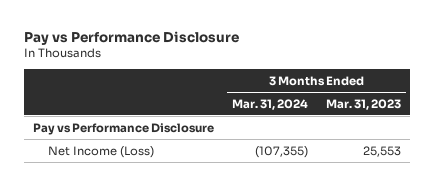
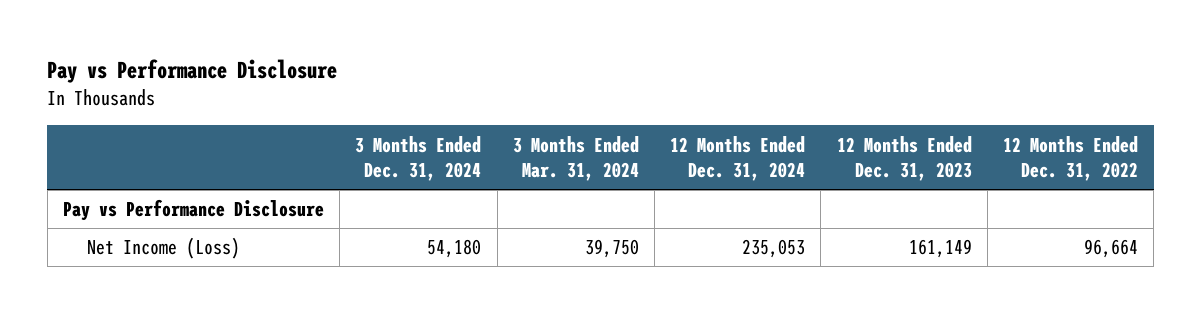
- | 3 Months Ended Mar. 31, 2024 | 3 Months Ended Mar. 31, 2023
+ | 3 Months Ended Dec. 31, 2024 | 3 Months Ended Mar. 31, 2024 | 12 Months Ended Dec. 31, 2024 | 12 Months Ended Dec. 31, 2023 | 12 Months Ended Dec. 31, 2022
- Net Income (Loss) | (107,355) | 25,553
+ Net Income (Loss) | 54,180 | 39,750 | 235,053 | 161,149 | 96,664

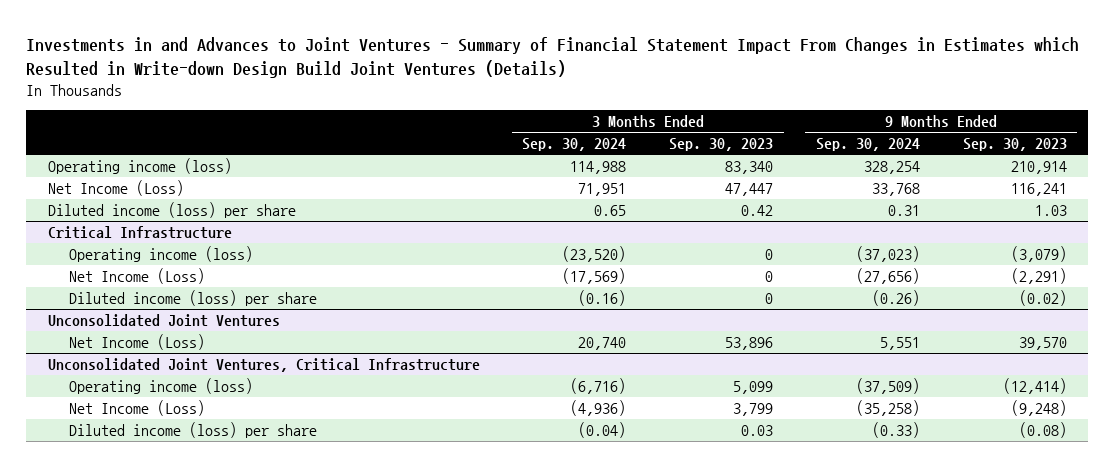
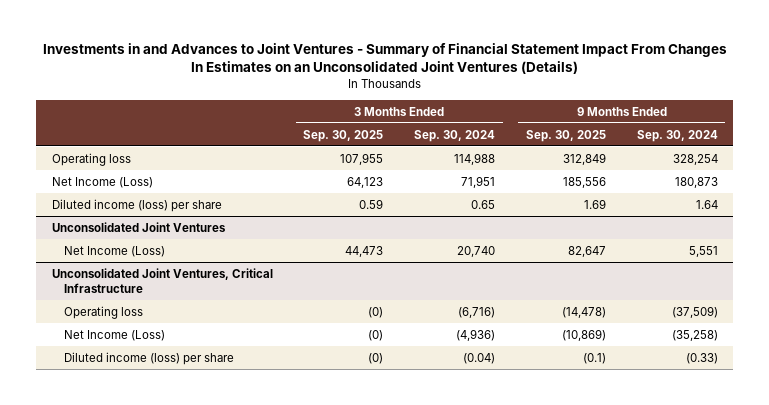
- Investments in and Advances to Joint Ventures - Summary of Financial Statement Impact From Changes in Estimates which Resulted in Write-down Design Build Joint Ventures (Details)
+ Investments in and Advances to Joint Ventures - Summary of Financial Statement Impact From Changes In Estimates on an Unconsolidated Joint Ventures (Details)
- | 3 Months Ended Sep. 30, 2024 | 3 Months Ended Sep. 30, 2023 | 9 Months Ended Sep. 30, 2024 | 9 Months Ended Sep. 30, 2023
+ | 3 Months Ended Sep. 30, 2025 | 3 Months Ended Sep. 30, 2024 | 9 Months Ended Sep. 30, 2025 | 9 Months Ended Sep. 30, 2024
- Operating income (loss) | 114,988 | 83,340 | 328,254 | 210,914
- Net Income (Loss) | 71,951 | 47,447 | 33,768 | 116,241
- Diluted income (loss) per share | 0.65 | 0.42 | 0.31 | 1.03
- Critical Infrastructure
- Operating income (loss) | (23,520) | 0 | (37,023) | (3,079)
- Net Income (Loss) | (17,569) | 0 | (27,656) | (2,291)
- Diluted income (loss) per share | (0.16) | 0 | (0.26) | (0.02)
+ Operating loss | 107,955 | 114,988 | 312,849 | 328,254
+ Net Income (Loss) | 64,123 | 71,951 | 185,556 | 180,873
+ Diluted income (loss) per share | 0.59 | 0.65 | 1.69 | 1.64
@ Unconsolidated Joint Ventures, Critical Infrastructure
- Operating income (loss) | (6,716) | 5,099 | (37,509) | (12,414)
+ Operating loss | (0) | (6,716) | (14,478) | (37,509)

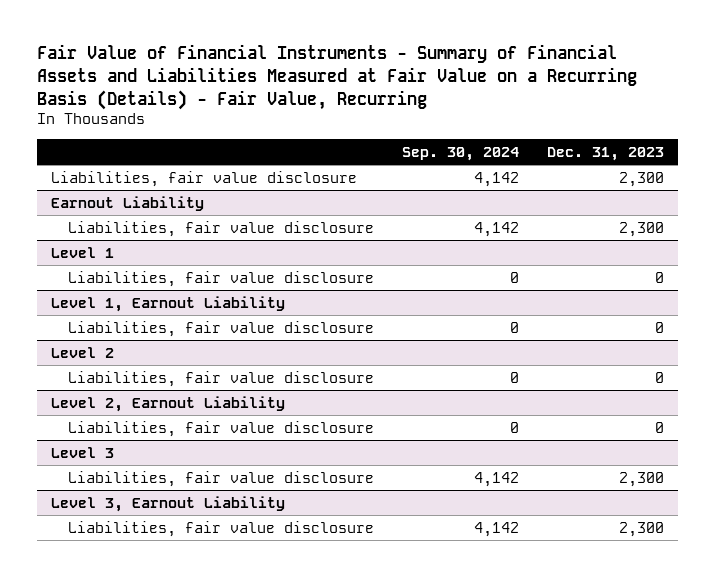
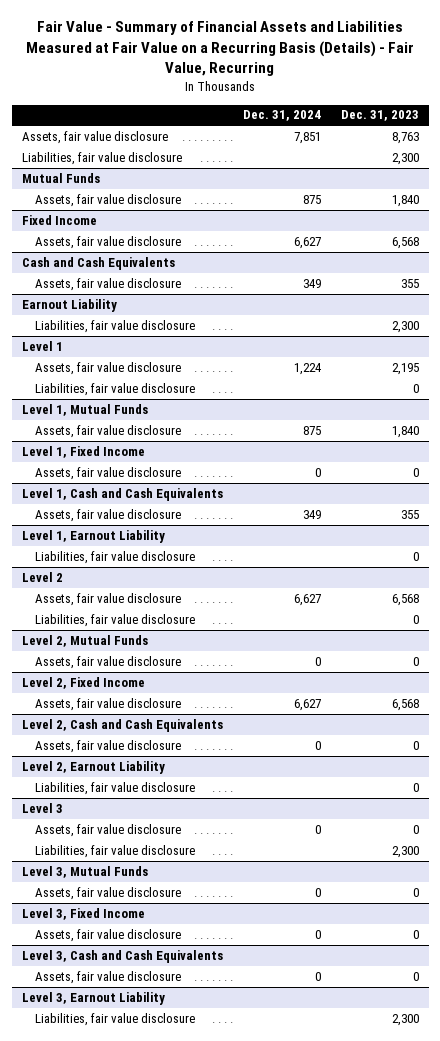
- Fair Value of Financial Instruments - Summary of Financial Assets and Liabilities Measured at Fair Value on a Recurring Basis (Details) - Fair Value, Recurring
+ Fair Value - Summary of Financial Assets and Liabilities Measured at Fair Value on a Recurring Basis (Details) - Fair Value, Recurring
- | Sep. 30, 2024 | Dec. 31, 2023
+ | Dec. 31, 2024 | Dec. 31, 2023
+ Assets, fair value disclosure | 7,851 | 8,763
+ Mutual Funds
+ Assets, fair value disclosure | 875 | 1,840
+ Fixed Income
+ Assets, fair value disclosure | 6,627 | 6,568
+ Cash and Cash Equivalents
+ Assets, fair value disclosure | 349 | 355
@ Level 1
+ Assets, fair value disclosure | 1,224 | 2,195
+ Level 1, Mutual Funds
+ Assets, fair value disclosure | 875 | 1,840
+ Level 1, Fixed Income
+ Assets, fair value disclosure | 0 | 0
+ Level 1, Cash and Cash Equivalents
+ Assets, fair value disclosure | 349 | 355
@ Level 2
+ Assets, fair value disclosure | 6,627 | 6,568
+ Level 2, Mutual Funds
+ Assets, fair value disclosure | 0 | 0
+ Level 2, Fixed Income
+ Assets, fair value disclosure | 6,627 | 6,568
+ Level 2, Cash and Cash Equivalents
+ Assets, fair value disclosure | 0 | 0
@ Level 3
+ Assets, fair value disclosure | 0 | 0
+ Level 3, Mutual Funds
+ Assets, fair value disclosure | 0 | 0
+ Level 3, Fixed Income
+ Assets, fair value disclosure | 0 | 0
+ Level 3, Cash and Cash Equivalents
+ Assets, fair value disclosure | 0 | 0

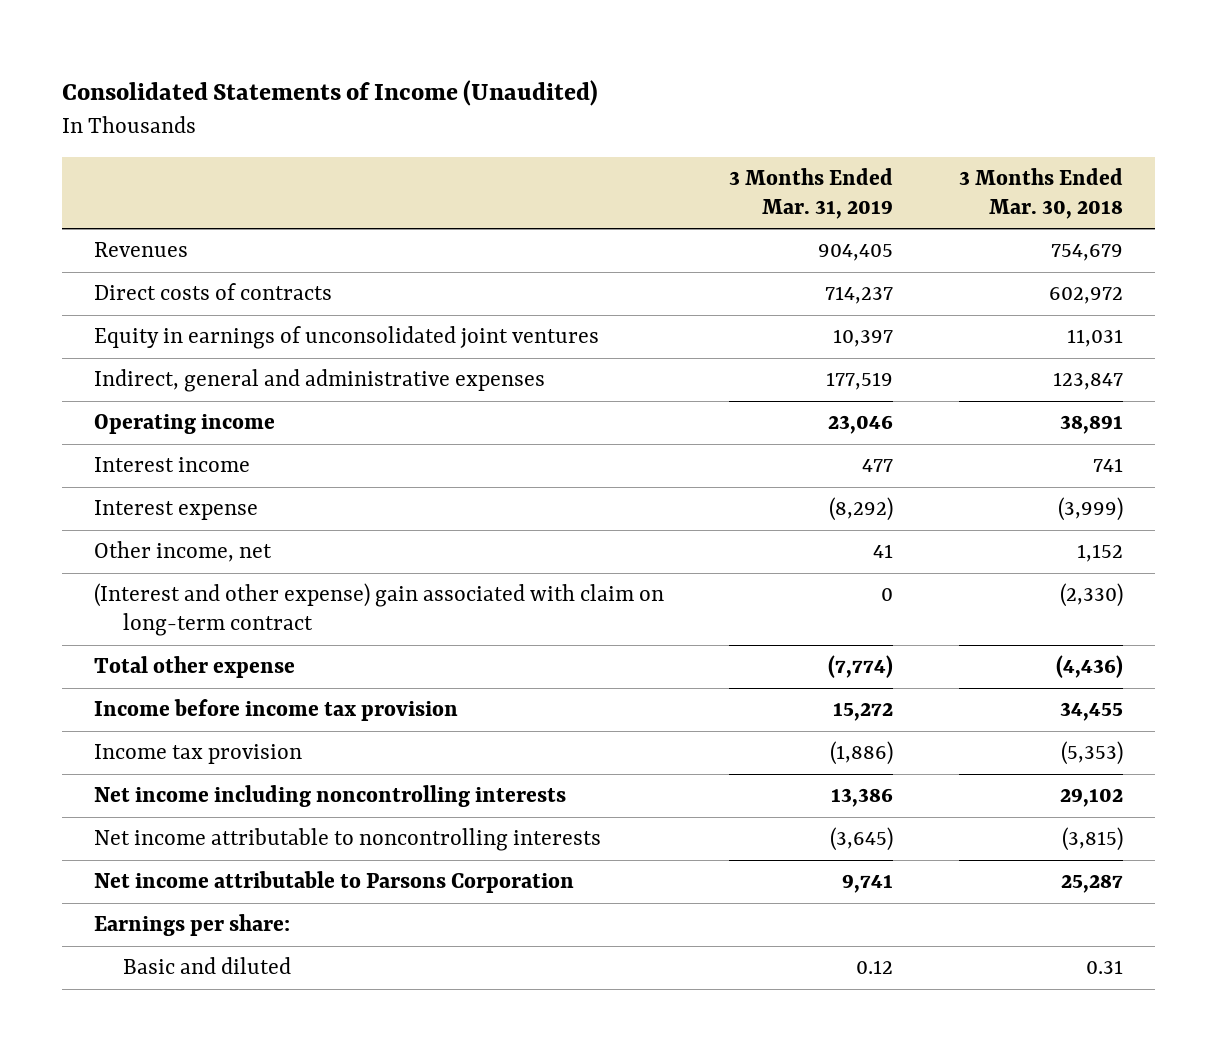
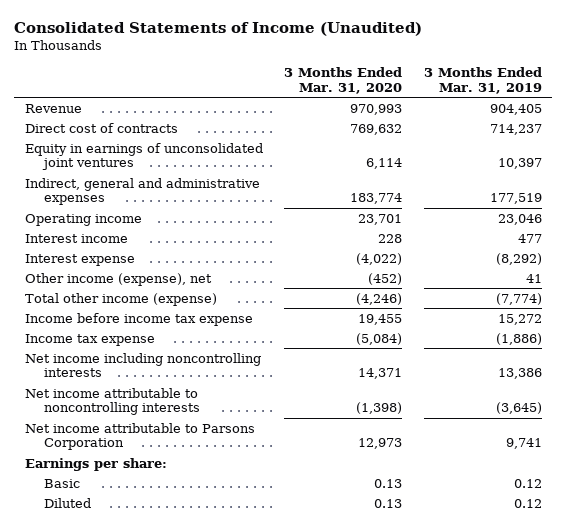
- | 3 Months Ended Mar. 31, 2019 | 3 Months Ended Mar. 30, 2018
+ | 3 Months Ended Mar. 31, 2020 | 3 Months Ended Mar. 31, 2019
- Revenues | 904,405 | 754,679
- Direct costs of contracts | 714,237 | 602,972
+ Revenue | 970,993 | 904,405
+ Direct cost of contracts | 769,632 | 714,237
- Other income, net | 41 | 1,152
- (Interest and other expense) gain associated with claim on long-term contract | 0 | (2,330)
- Total other expense | (7,774) | (4,436)
- Income before income tax provision | 15,272 | 34,455
- Income tax provision | (1,886) | (5,353)
+ Other income (expense), net | (452) | 41
+ Total other income (expense) | (4,246) | (7,774)
+ Income before income tax expense | 19,455 | 15,272
+ Income tax expense | (5,084) | (1,886)
- Basic and diluted | 0.12 | 0.31
+ Basic | 0.13 | 0.12
+ Diluted | 0.13 | 0.12

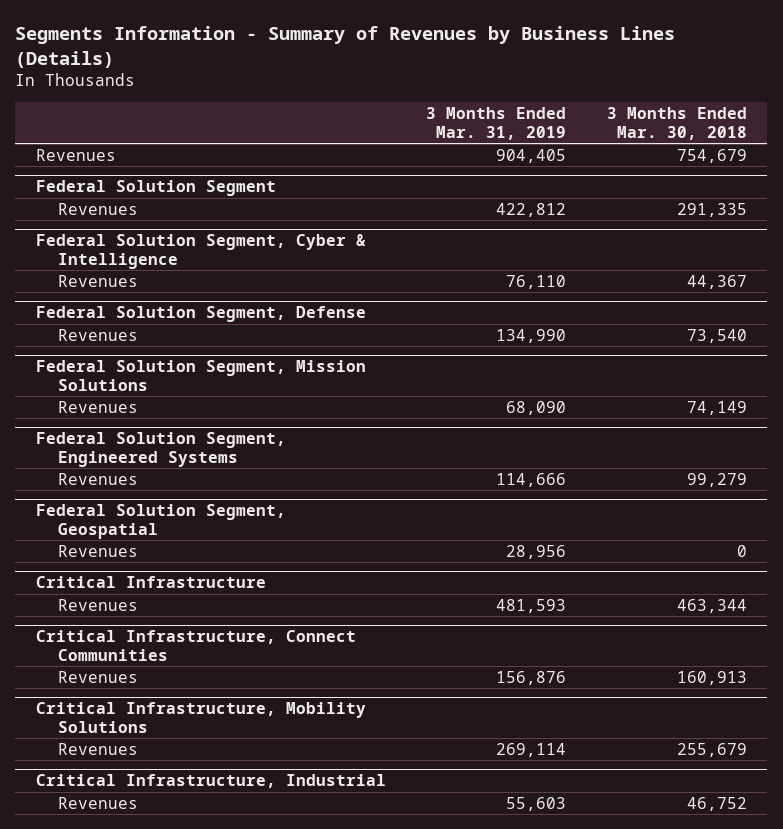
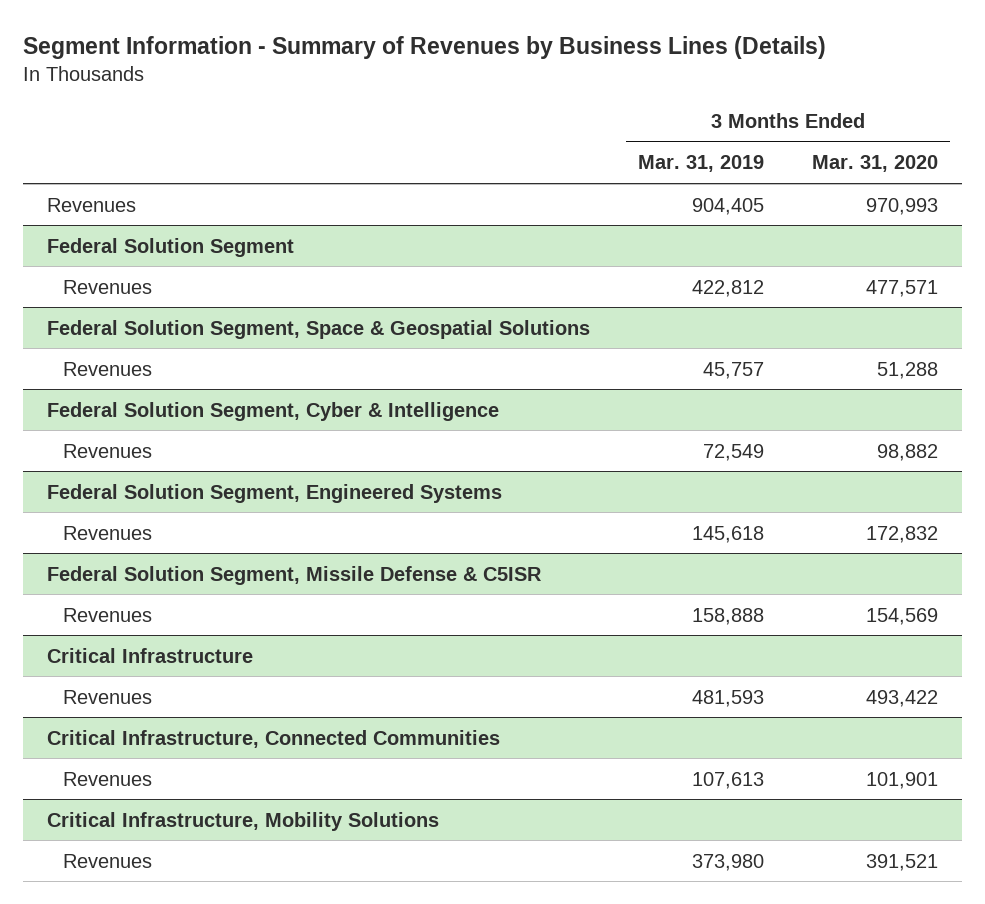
- Segments Information - Summary of Revenues by Business Lines (Details)
+ Segment Information - Summary of Revenues by Business Lines (Details)
- | 3 Months Ended Mar. 31, 2019 | 3 Months Ended Mar. 30, 2018
+ | 3 Months Ended Mar. 31, 2019 | 3 Months Ended Mar. 31, 2020
+ Federal Solution Segment, Space & Geospatial Solutions
+ Revenues | 45,757 | 51,288
@ Federal Solution Segment, Cyber & Intelligence
- Revenues | 76,110 | 44,367
- Federal Solution Segment, Defense
- Revenues | 134,990 | 73,540
- Federal Solution Segment, Mission Solutions
- Revenues | 68,090 | 74,149
@ Federal Solution Segment, Cyber & Intelligence
+ Revenues | 72,549 | 98,882
@ Federal Solution Segment, Engineered Systems
- Revenues | 114,666 | 99,279
- Federal Solution Segment, Geospatial
- Revenues | 28,956 | 0
@ Federal Solution Segment, Engineered Systems
+ Revenues | 145,618 | 172,832
+ Federal Solution Segment, Missile Defense & C5ISR
+ Revenues | 158,888 | 154,569
- Critical Infrastructure, Connect Communities
- Revenues | 156,876 | 160,913
+ Critical Infrastructure, Connected Communities
+ Revenues | 107,613 | 101,901
@ Critical Infrastructure, Mobility Solutions
- Revenues | 269,114 | 255,679
- Critical Infrastructure, Industrial
- Revenues | 55,603 | 46,752
@ Critical Infrastructure, Mobility Solutions
+ Revenues | 373,980 | 391,521

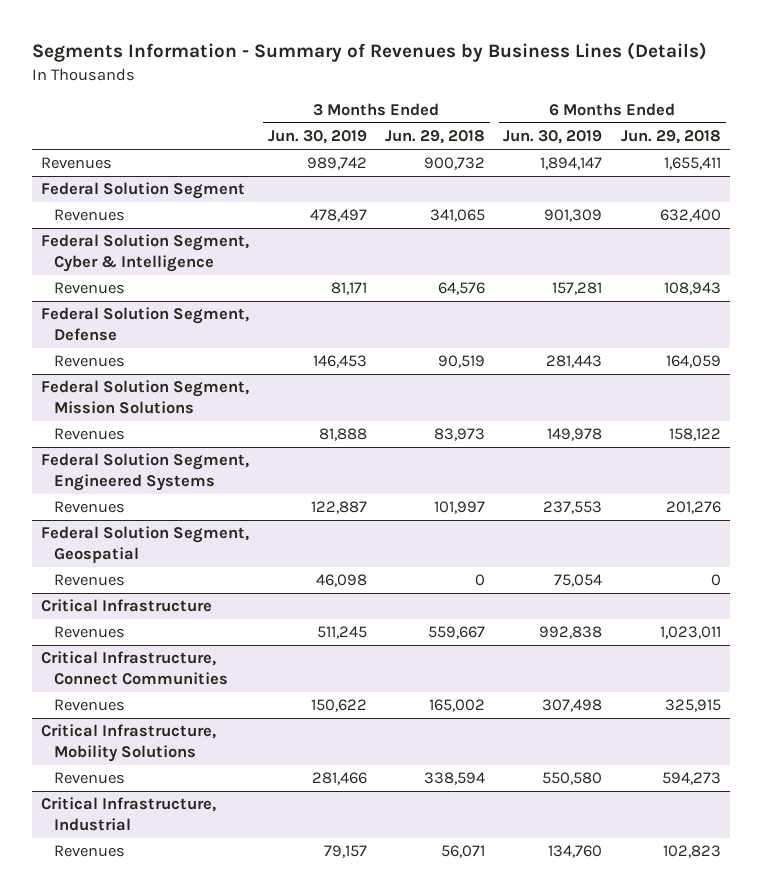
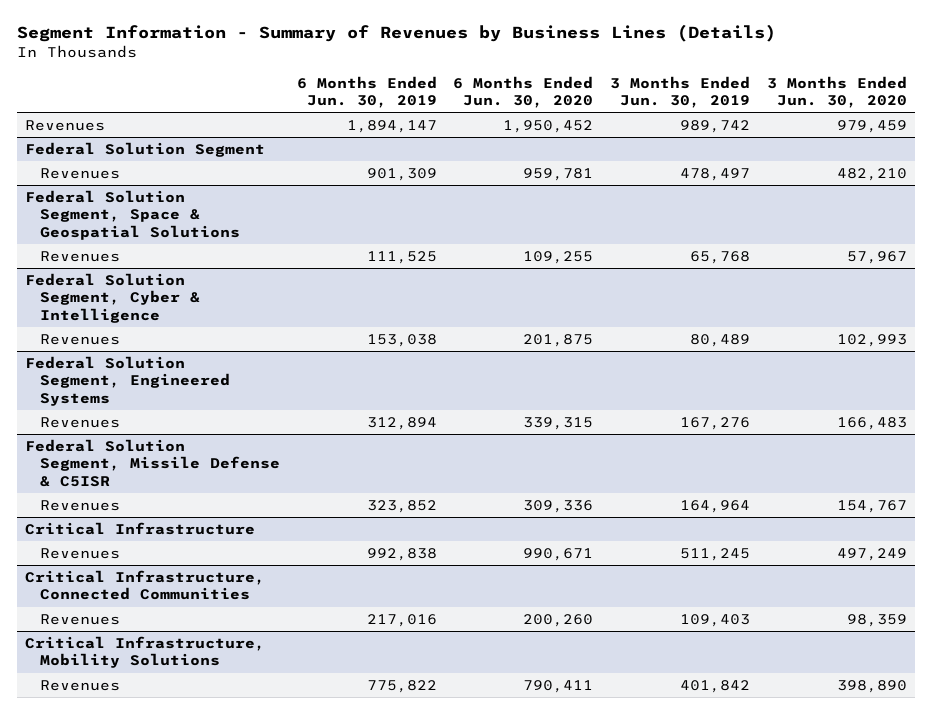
- Segments Information - Summary of Revenues by Business Lines (Details)
+ Segment Information - Summary of Revenues by Business Lines (Details)
- | 3 Months Ended Jun. 30, 2019 | 3 Months Ended Jun. 29, 2018 | 6 Months Ended Jun. 30, 2019 | 6 Months Ended Jun. 29, 2018
+ | 6 Months Ended Jun. 30, 2019 | 6 Months Ended Jun. 30, 2020 | 3 Months Ended Jun. 30, 2019 | 3 Months Ended Jun. 30, 2020
+ Federal Solution Segment, Space & Geospatial Solutions
+ Revenues | 111,525 | 109,255 | 65,768 | 57,967
@ Federal Solution Segment, Cyber & Intelligence
- Revenues | 81,171 | 64,576 | 157,281 | 108,943
- Federal Solution Segment, Defense
- Revenues | 146,453 | 90,519 | 281,443 | 164,059
- Federal Solution Segment, Mission Solutions
- Revenues | 81,888 | 83,973 | 149,978 | 158,122
@ Federal Solution Segment, Cyber & Intelligence
+ Revenues | 153,038 | 201,875 | 80,489 | 102,993
@ Federal Solution Segment, Engineered Systems
- Revenues | 122,887 | 101,997 | 237,553 | 201,276
- Federal Solution Segment, Geospatial
- Revenues | 46,098 | 0 | 75,054 | 0
@ Federal Solution Segment, Engineered Systems
+ Revenues | 312,894 | 339,315 | 167,276 | 166,483
+ Federal Solution Segment, Missile Defense & C5ISR
+ Revenues | 323,852 | 309,336 | 164,964 | 154,767
- Critical Infrastructure, Connect Communities
- Revenues | 150,622 | 165,002 | 307,498 | 325,915
+ Critical Infrastructure, Connected Communities
+ Revenues | 217,016 | 200,260 | 109,403 | 98,359
@ Critical Infrastructure, Mobility Solutions
- Revenues | 281,466 | 338,594 | 550,580 | 594,273
- Critical Infrastructure, Industrial
- Revenues | 79,157 | 56,071 | 134,760 | 102,823
@ Critical Infrastructure, Mobility Solutions
+ Revenues | 775,822 | 790,411 | 401,842 | 398,890

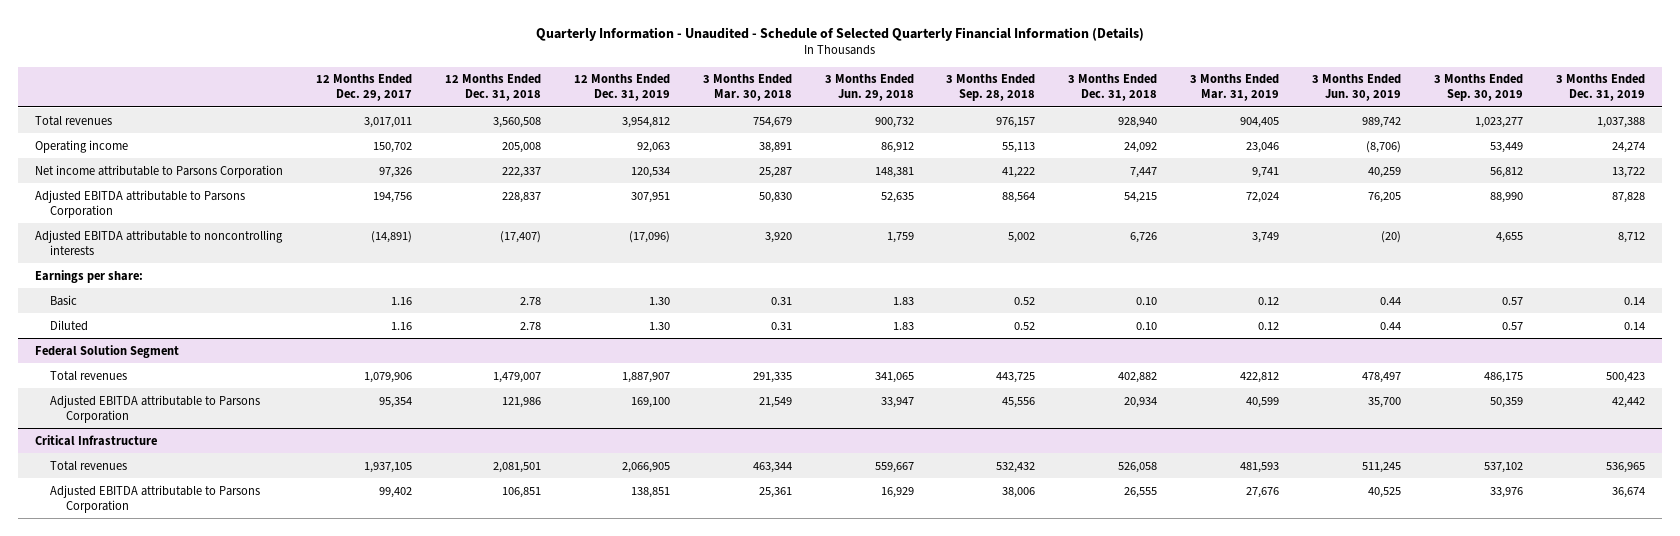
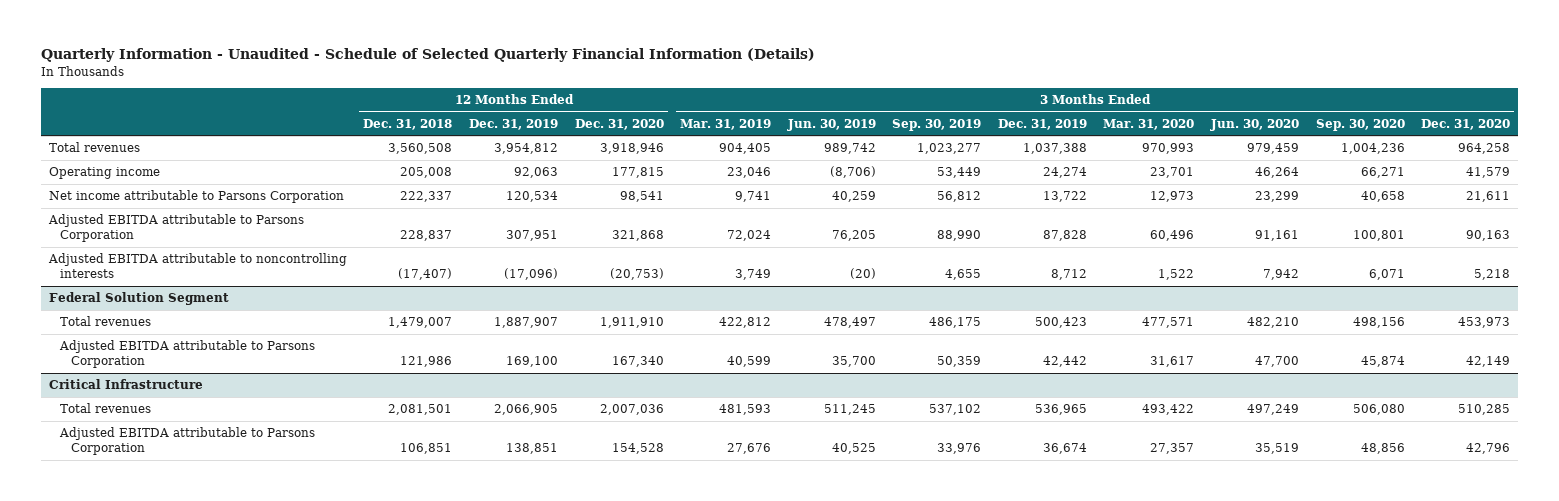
- | 12 Months Ended Dec. 29, 2017 | 12 Months Ended Dec. 31, 2018 | 12 Months Ended Dec. 31, 2019 | 3 Months Ended Mar. 30, 2018 | 3 Months Ended Jun. 29, 2018 | 3 Months Ended Sep. 28, 2018 | 3 Months Ended Dec. 31, 2018 | 3 Months Ended Mar. 31, 2019 | 3 Months Ended Jun. 30, 2019 | 3 Months Ended Sep. 30, 2019 | 3 Months Ended Dec. 31, 2019
+ | 12 Months Ended Dec. 31, 2018 | 12 Months Ended Dec. 31, 2019 | 12 Months Ended Dec. 31, 2020 | 3 Months Ended Mar. 31, 2019 | 3 Months Ended Jun. 30, 2019 | 3 Months Ended Sep. 30, 2019 | 3 Months Ended Dec. 31, 2019 | 3 Months Ended Mar. 31, 2020 | 3 Months Ended Jun. 30, 2020 | 3 Months Ended Sep. 30, 2020 | 3 Months Ended Dec. 31, 2020
- Earnings per share:
- Basic | 1.16 | 2.78 | 1.30 | 0.31 | 1.83 | 0.52 | 0.10 | 0.12 | 0.44 | 0.57 | 0.14
- Diluted | 1.16 | 2.78 | 1.30 | 0.31 | 1.83 | 0.52 | 0.10 | 0.12 | 0.44 | 0.57 | 0.14

